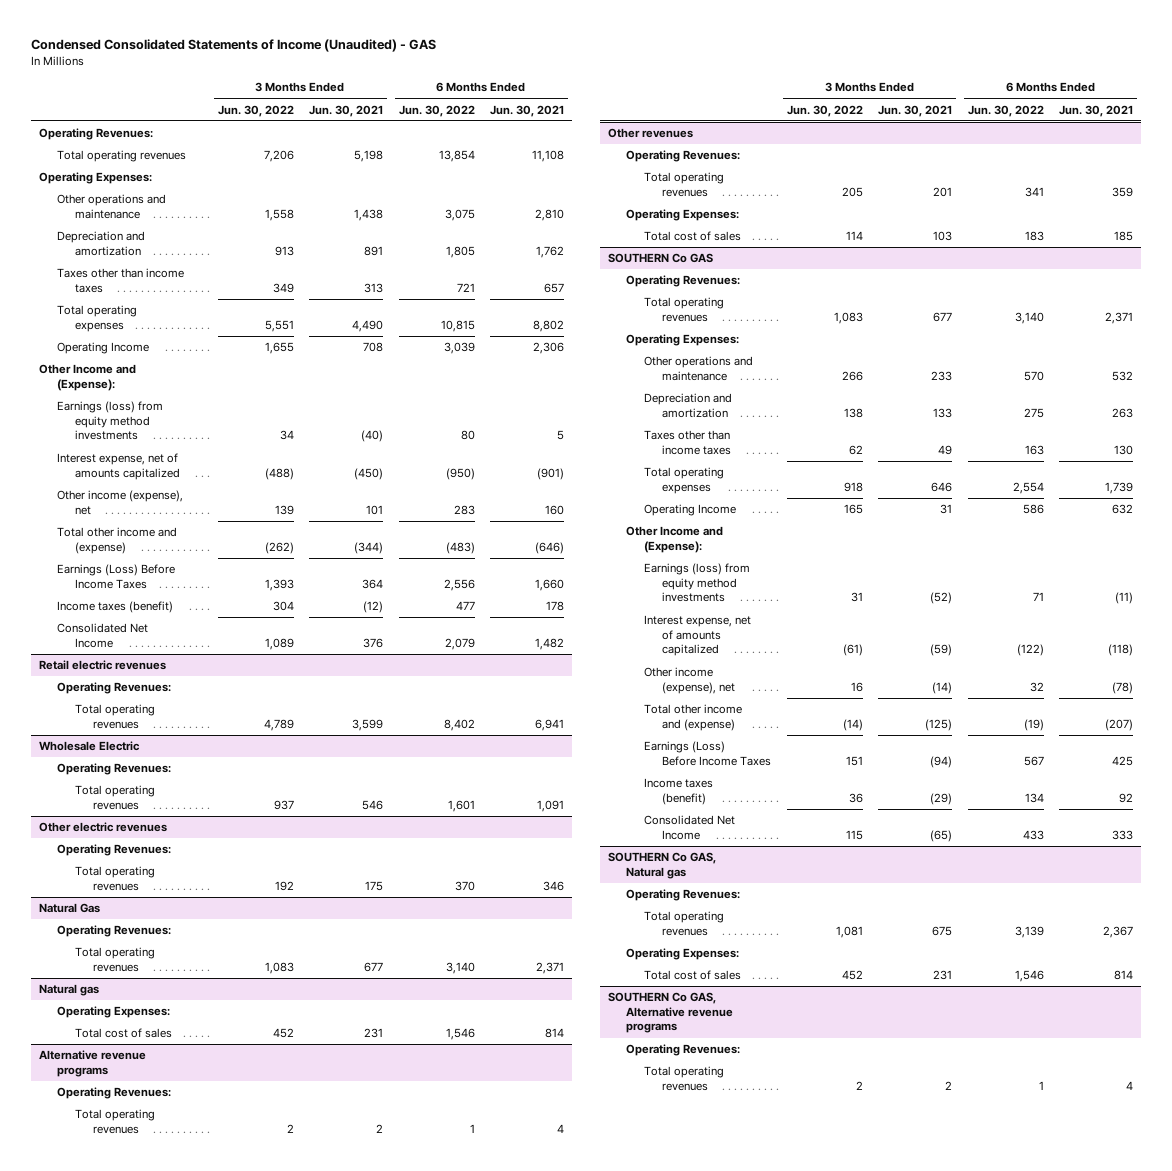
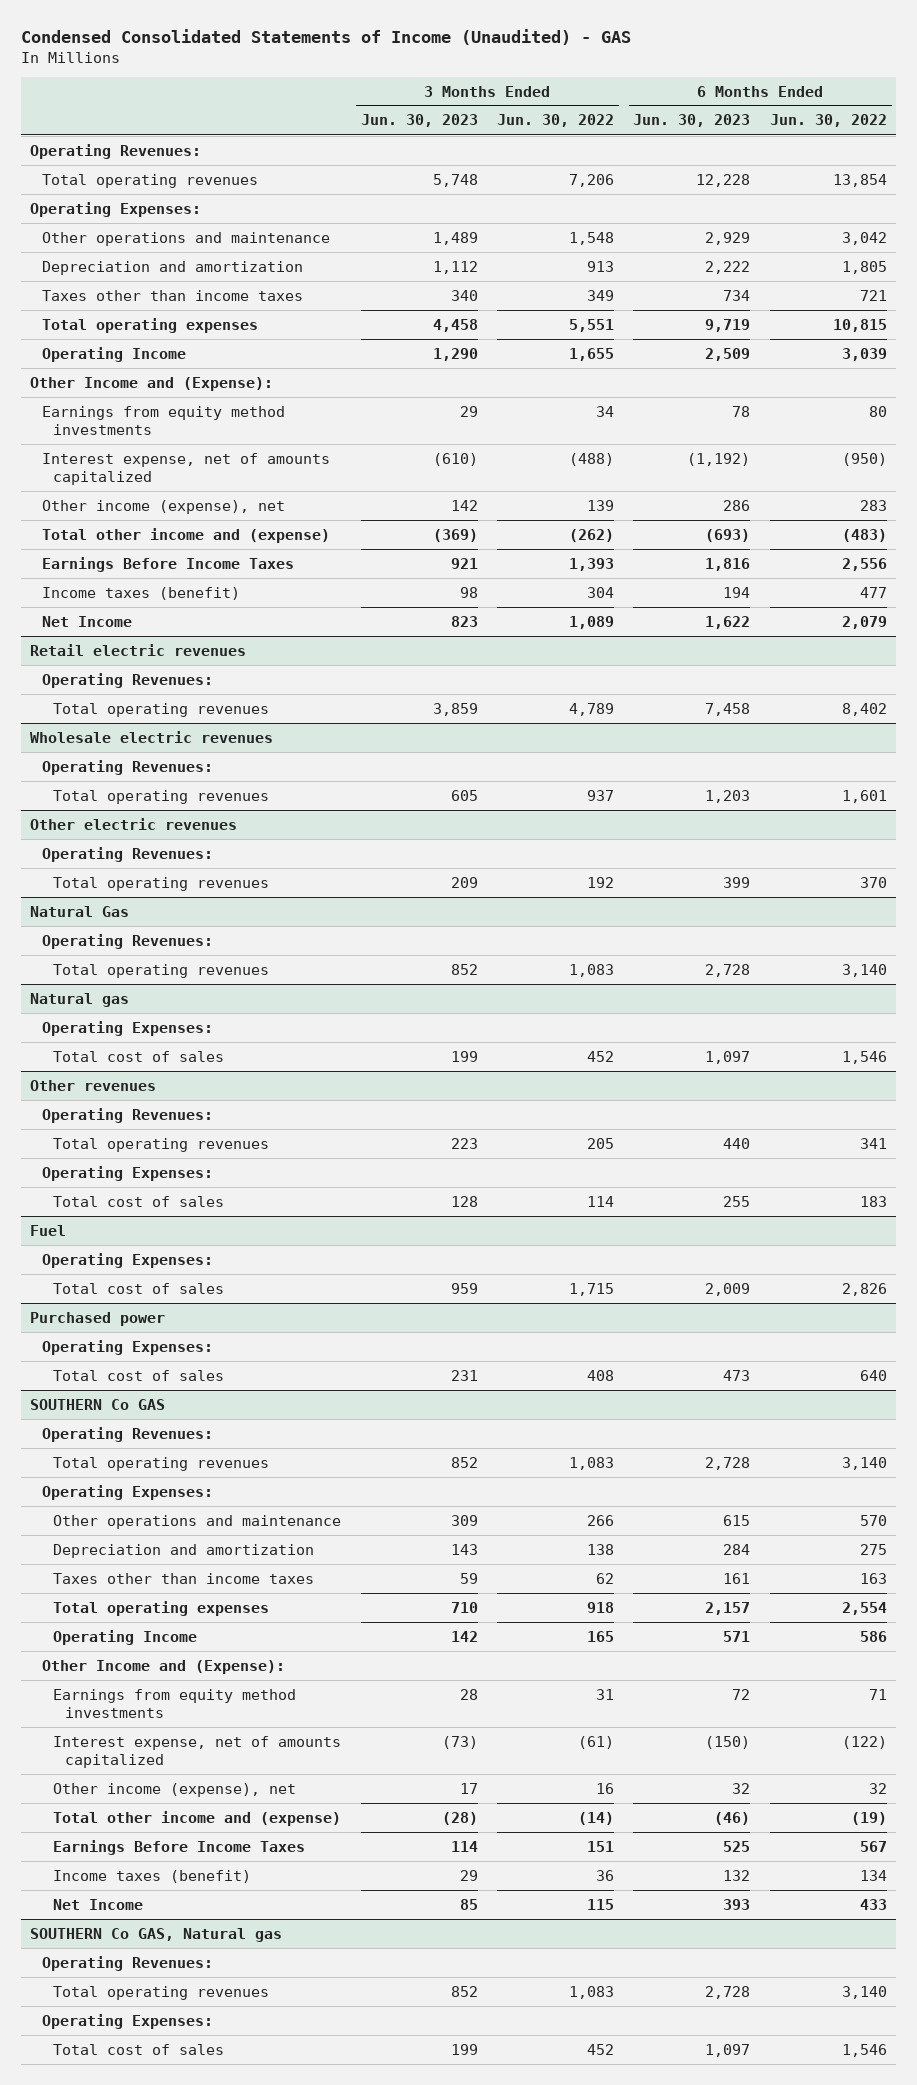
- | 3 Months Ended Jun. 30, 2022 | 3 Months Ended Jun. 30, 2021 | 6 Months Ended Jun. 30, 2022 | 6 Months Ended Jun. 30, 2021
+ | 3 Months Ended Jun. 30, 2023 | 3 Months Ended Jun. 30, 2022 | 6 Months Ended Jun. 30, 2023 | 6 Months Ended Jun. 30, 2022
- Other operations and maintenance | 1,558 | 1,438 | 3,075 | 2,810
+ Other operations and maintenance | 1,489 | 1,548 | 2,929 | 3,042
- Earnings (loss) from equity method investments | 34 | (40) | 80 | 5
+ Earnings from equity method investments | 29 | 34 | 78 | 80
- Earnings (Loss) Before Income Taxes | 1,393 | 364 | 2,556 | 1,660
+ Earnings Before Income Taxes | 921 | 1,393 | 1,816 | 2,556
- Consolidated Net Income | 1,089 | 376 | 2,079 | 1,482
+ Net Income | 823 | 1,089 | 1,622 | 2,079
- Wholesale Electric
+ Wholesale electric revenues
- Alternative revenue programs
- Operating Revenues:
- Total operating revenues | 2 | 2 | 1 | 4
+ Fuel
+ Operating Expenses:
+ Total cost of sales | 959 | 1,715 | 2,009 | 2,826
+ Purchased power
+ Operating Expenses:
+ Total cost of sales | 231 | 408 | 473 | 640
@ SOUTHERN Co GAS
- Earnings (loss) from equity method investments | 31 | (52) | 71 | (11)
+ Earnings from equity method investments | 28 | 31 | 72 | 71
- Earnings (Loss) Before Income Taxes | 151 | (94) | 567 | 425
+ Earnings Before Income Taxes | 114 | 151 | 525 | 567
- Consolidated Net Income | 115 | (65) | 433 | 333
+ Net Income | 85 | 115 | 393 | 433
@ SOUTHERN Co GAS, Natural gas
- Total operating revenues | 1,081 | 675 | 3,139 | 2,367
+ Total operating revenues | 852 | 1,083 | 2,728 | 3,140
- SOUTHERN Co GAS, Alternative revenue programs
- Operating Revenues:
- Total operating revenues | 2 | 2 | 1 | 4

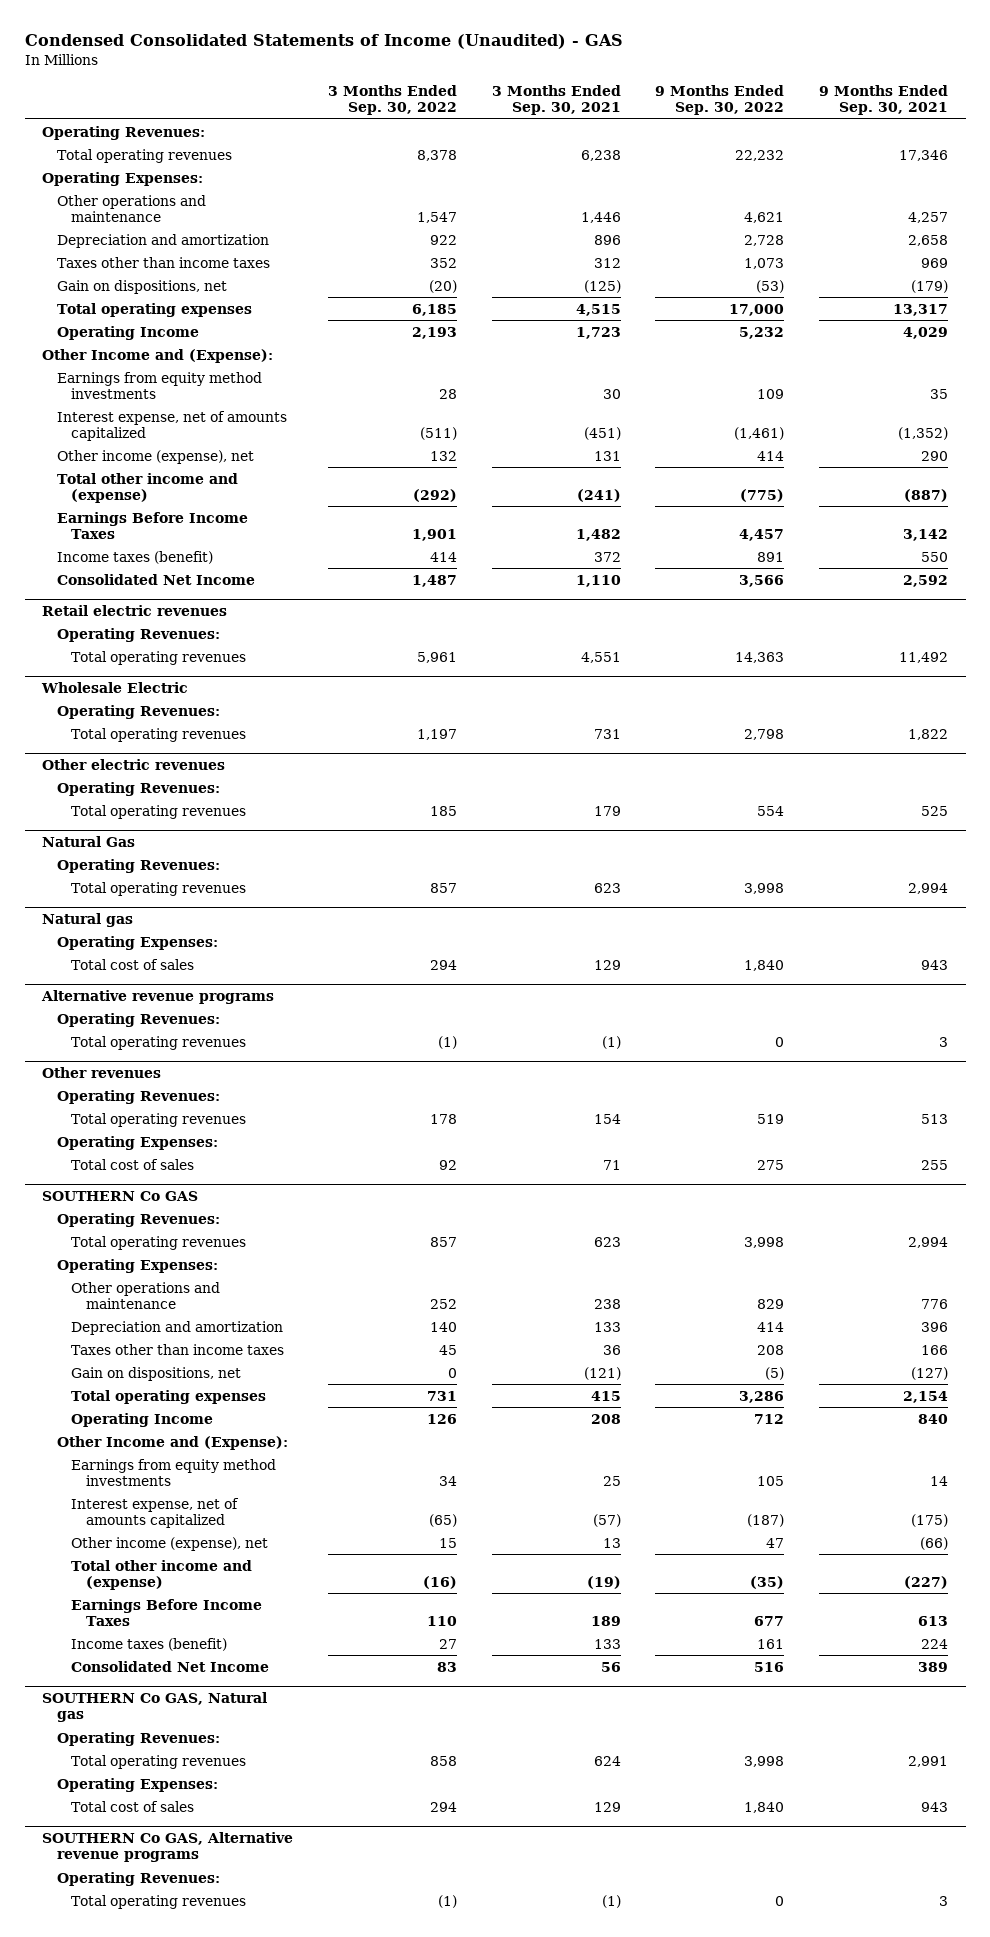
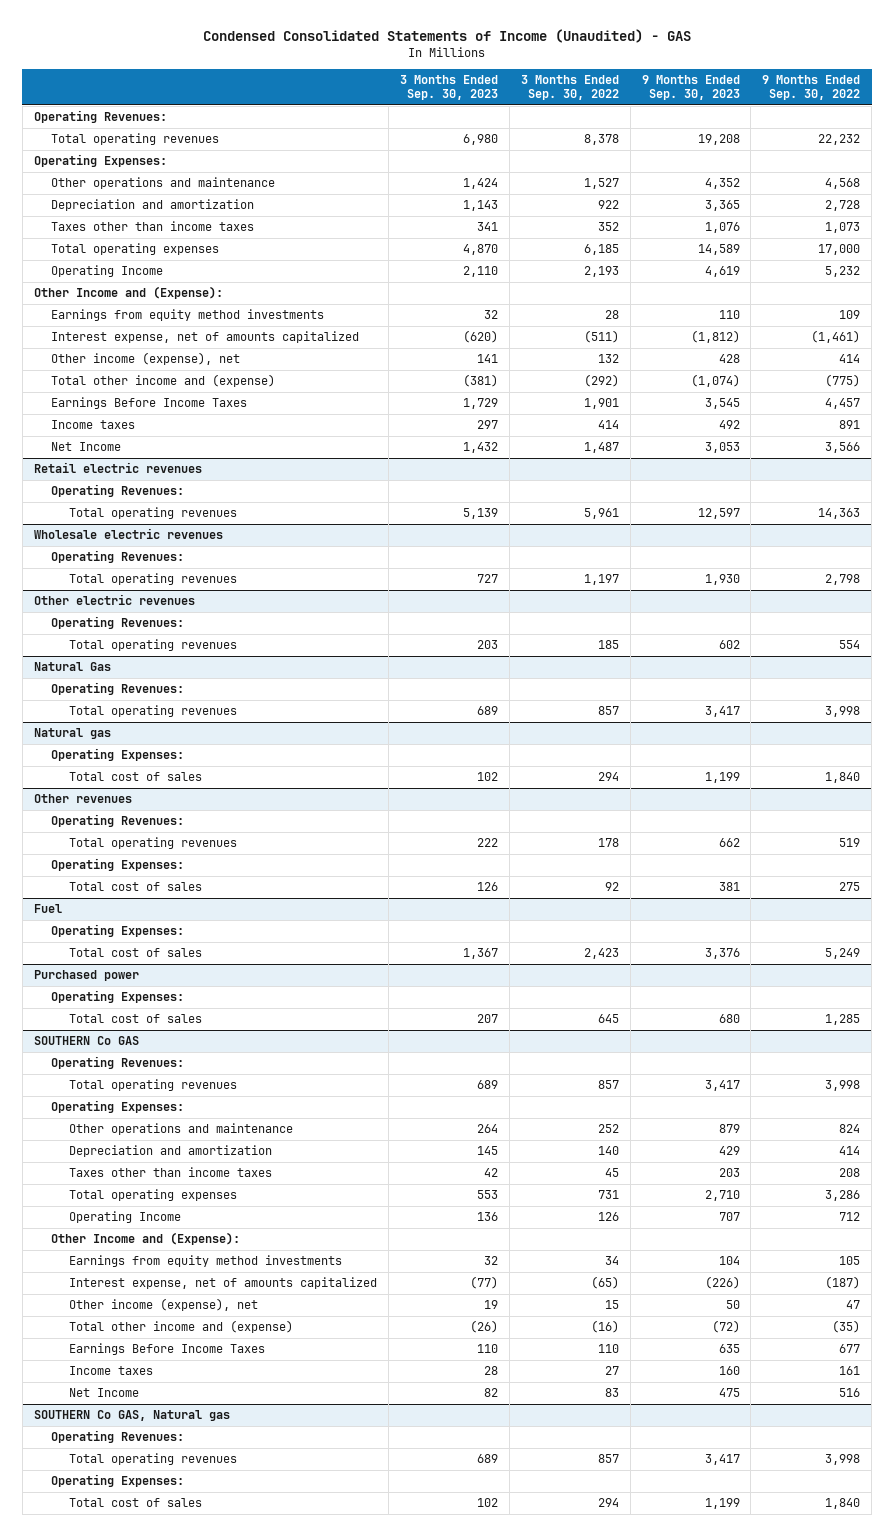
- | 3 Months Ended Sep. 30, 2022 | 3 Months Ended Sep. 30, 2021 | 9 Months Ended Sep. 30, 2022 | 9 Months Ended Sep. 30, 2021
+ | 3 Months Ended Sep. 30, 2023 | 3 Months Ended Sep. 30, 2022 | 9 Months Ended Sep. 30, 2023 | 9 Months Ended Sep. 30, 2022
- Other operations and maintenance | 1,547 | 1,446 | 4,621 | 4,257
+ Other operations and maintenance | 1,424 | 1,527 | 4,352 | 4,568
- Gain on dispositions, net | (20) | (125) | (53) | (179)
- Income taxes (benefit) | 414 | 372 | 891 | 550
- Consolidated Net Income | 1,487 | 1,110 | 3,566 | 2,592
+ Income taxes | 297 | 414 | 492 | 891
+ Net Income | 1,432 | 1,487 | 3,053 | 3,566
- Wholesale Electric
+ Wholesale electric revenues
- Alternative revenue programs
- Operating Revenues:
- Total operating revenues | (1) | (1) | 0 | 3
+ Fuel
+ Operating Expenses:
+ Total cost of sales | 1,367 | 2,423 | 3,376 | 5,249
+ Purchased power
+ Operating Expenses:
+ Total cost of sales | 207 | 645 | 680 | 1,285
@ SOUTHERN Co GAS
- Other operations and maintenance | 252 | 238 | 829 | 776
+ Other operations and maintenance | 264 | 252 | 879 | 824
- Gain on dispositions, net | 0 | (121) | (5) | (127)
- Income taxes (benefit) | 27 | 133 | 161 | 224
- Consolidated Net Income | 83 | 56 | 516 | 389
+ Income taxes | 28 | 27 | 160 | 161
+ Net Income | 82 | 83 | 475 | 516
@ SOUTHERN Co GAS, Natural gas
- Total operating revenues | 858 | 624 | 3,998 | 2,991
+ Total operating revenues | 689 | 857 | 3,417 | 3,998
- SOUTHERN Co GAS, Alternative revenue programs
- Operating Revenues:
- Total operating revenues | (1) | (1) | 0 | 3

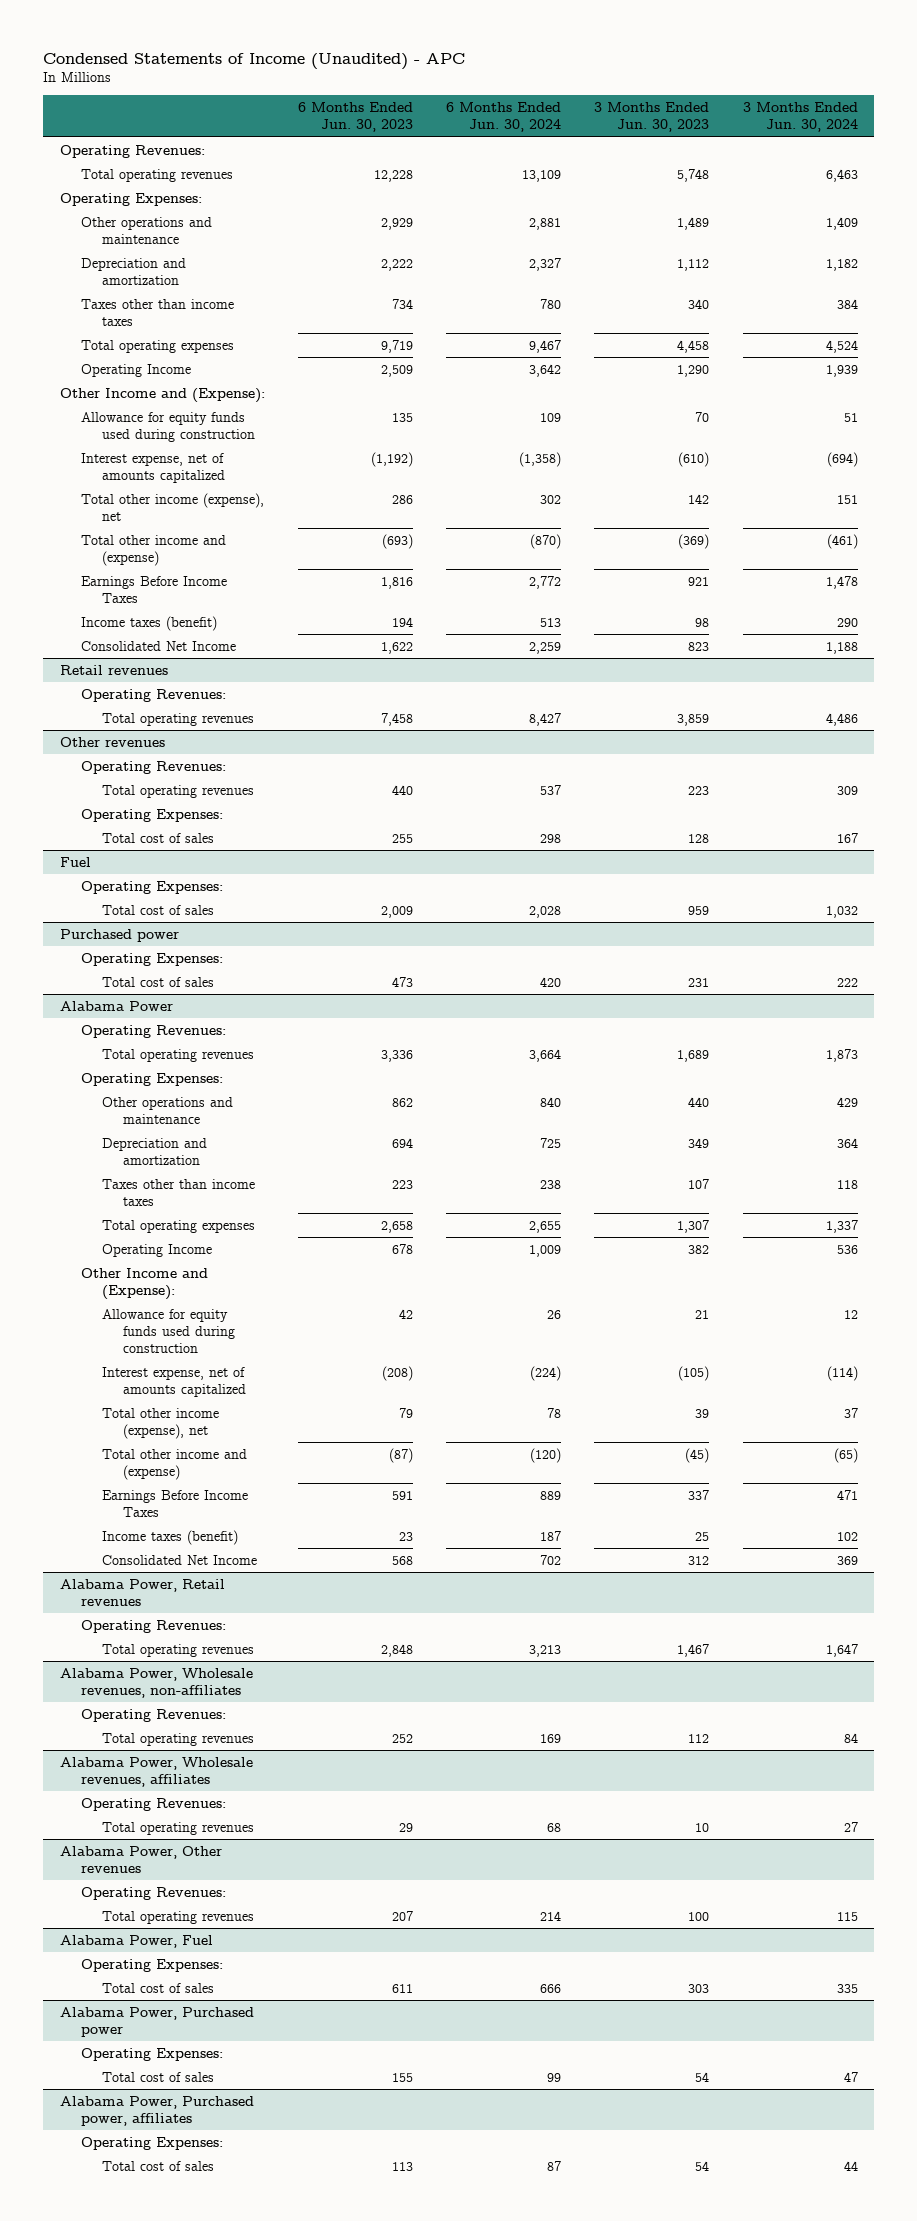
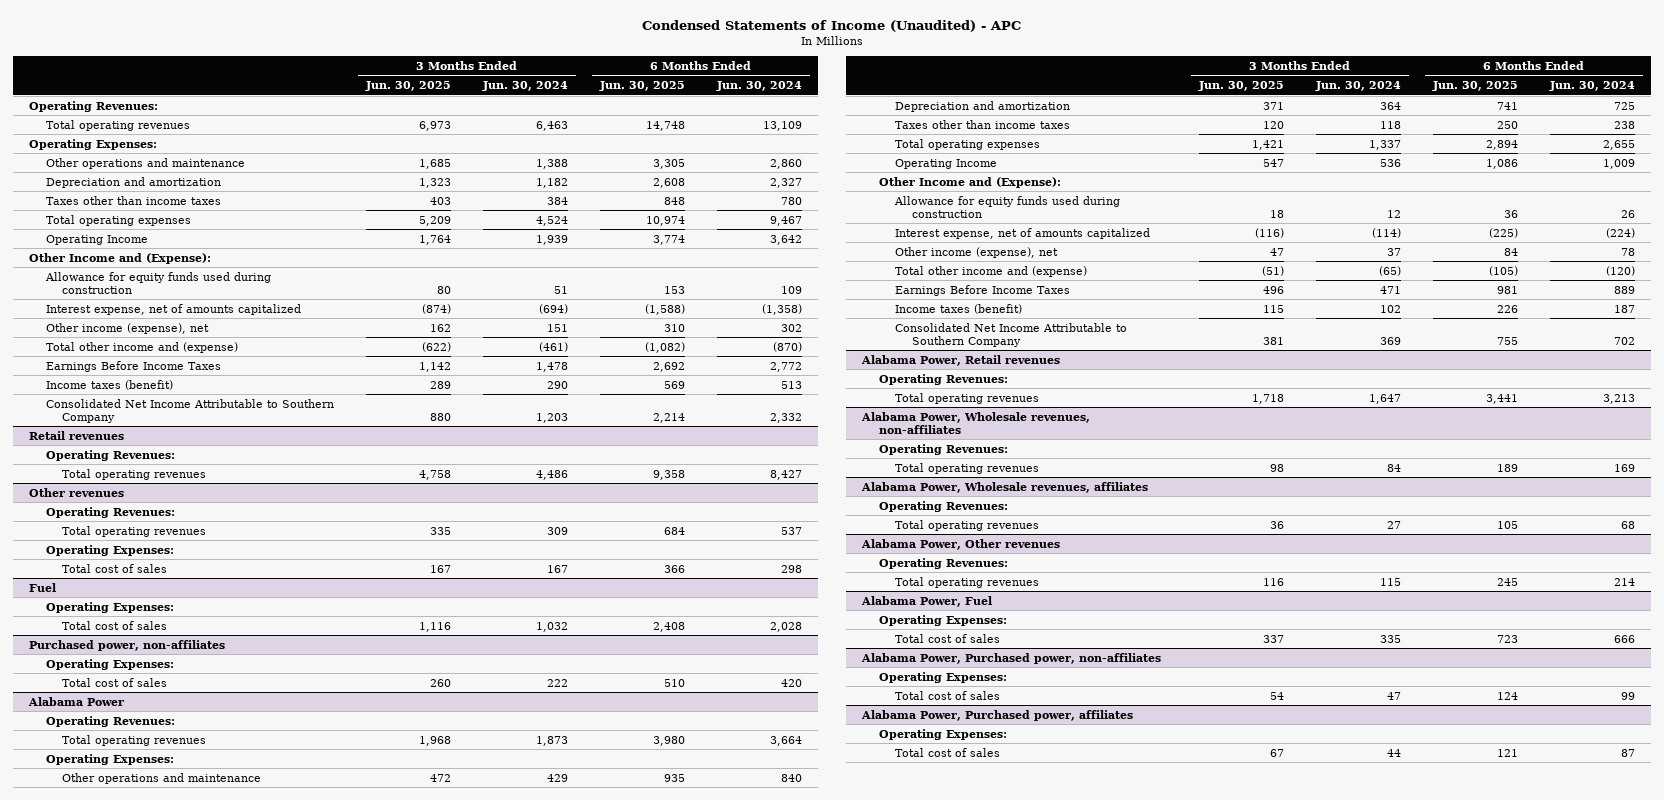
- | 6 Months Ended Jun. 30, 2023 | 6 Months Ended Jun. 30, 2024 | 3 Months Ended Jun. 30, 2023 | 3 Months Ended Jun. 30, 2024
+ | 3 Months Ended Jun. 30, 2025 | 3 Months Ended Jun. 30, 2024 | 6 Months Ended Jun. 30, 2025 | 6 Months Ended Jun. 30, 2024
- Other operations and maintenance | 2,929 | 2,881 | 1,489 | 1,409
+ Other operations and maintenance | 1,685 | 1,388 | 3,305 | 2,860
- Total other income (expense), net | 286 | 302 | 142 | 151
+ Other income (expense), net | 162 | 151 | 310 | 302
- Consolidated Net Income | 1,622 | 2,259 | 823 | 1,188
+ Consolidated Net Income Attributable to Southern Company | 880 | 1,203 | 2,214 | 2,332
- Purchased power
+ Purchased power, non-affiliates
@ Alabama Power
- Total other income (expense), net | 79 | 78 | 39 | 37
+ Other income (expense), net | 47 | 37 | 84 | 78
- Consolidated Net Income | 568 | 702 | 312 | 369
+ Consolidated Net Income Attributable to Southern Company | 381 | 369 | 755 | 702
- Alabama Power, Purchased power
+ Alabama Power, Purchased power, non-affiliates

